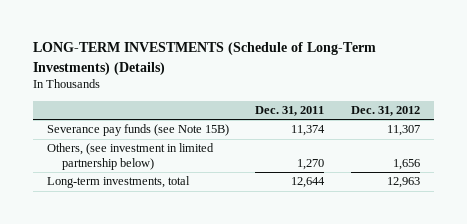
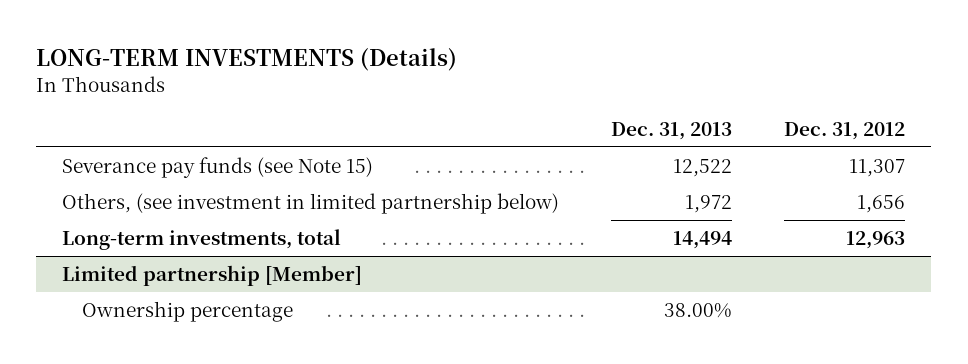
- LONG-TERM INVESTMENTS (Schedule of Long-Term Investments) (Details)
+ LONG-TERM INVESTMENTS (Details)
- | Dec. 31, 2011 | Dec. 31, 2012
+ | Dec. 31, 2013 | Dec. 31, 2012
- Severance pay funds (see Note 15B) | 11,374 | 11,307
+ Severance pay funds (see Note 15) | 12,522 | 11,307
+ Limited partnership [Member]
+ Ownership percentage | 38.00% |

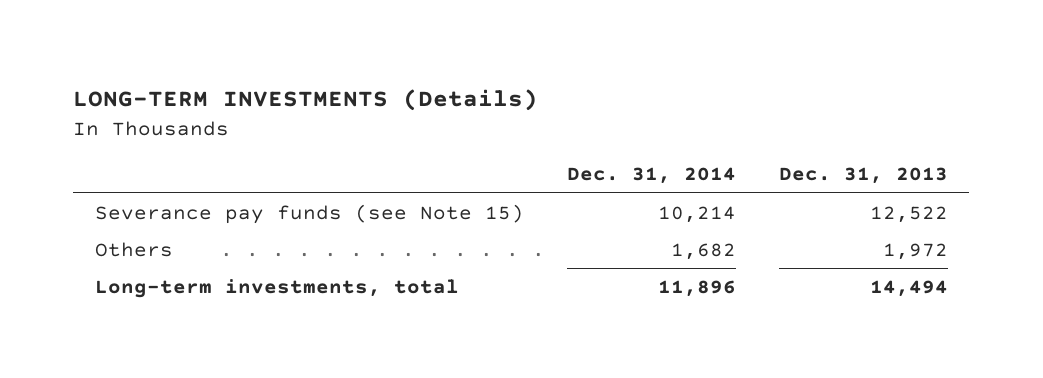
- | Dec. 31, 2013 | Dec. 31, 2012
+ | Dec. 31, 2014 | Dec. 31, 2013
- Others, (see investment in limited partnership below) | 1,972 | 1,656
+ Others | 1,682 | 1,972
- Limited partnership [Member]
- Ownership percentage | 38.00% |

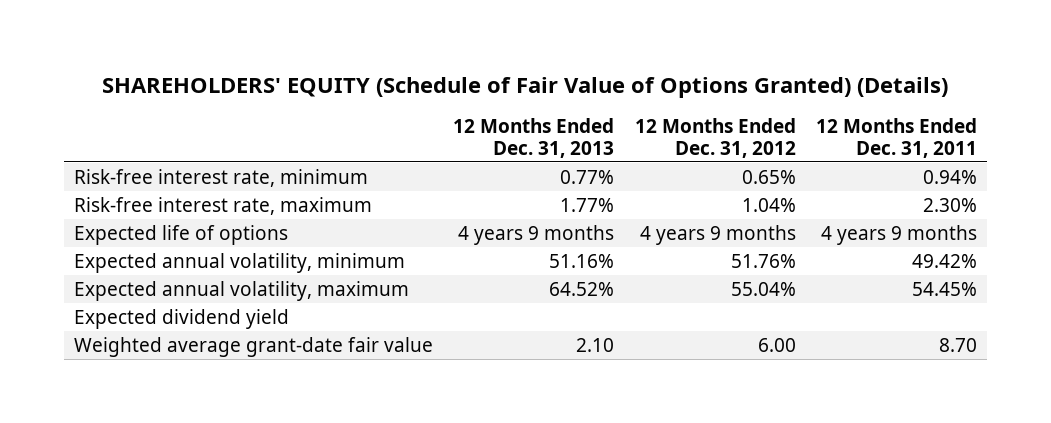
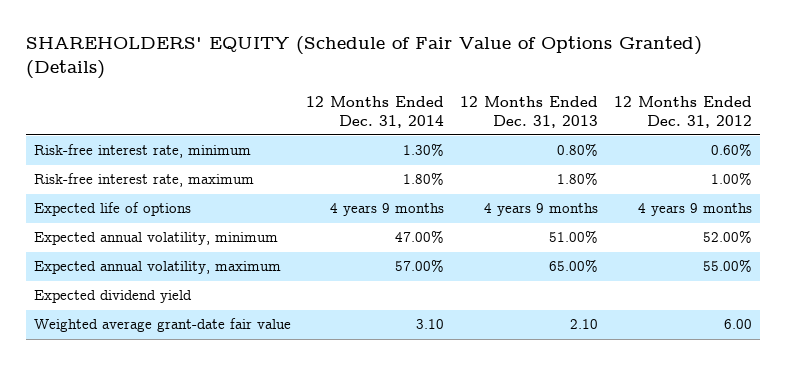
- | 12 Months Ended Dec. 31, 2013 | 12 Months Ended Dec. 31, 2012 | 12 Months Ended Dec. 31, 2011
+ | 12 Months Ended Dec. 31, 2014 | 12 Months Ended Dec. 31, 2013 | 12 Months Ended Dec. 31, 2012
- Risk-free interest rate, minimum | 0.77% | 0.65% | 0.94%
- Risk-free interest rate, maximum | 1.77% | 1.04% | 2.30%
+ Risk-free interest rate, minimum | 1.30% | 0.80% | 0.60%
+ Risk-free interest rate, maximum | 1.80% | 1.80% | 1.00%
- Expected annual volatility, minimum | 51.16% | 51.76% | 49.42%
- Expected annual volatility, maximum | 64.52% | 55.04% | 54.45%
+ Expected annual volatility, minimum | 47.00% | 51.00% | 52.00%
+ Expected annual volatility, maximum | 57.00% | 65.00% | 55.00%

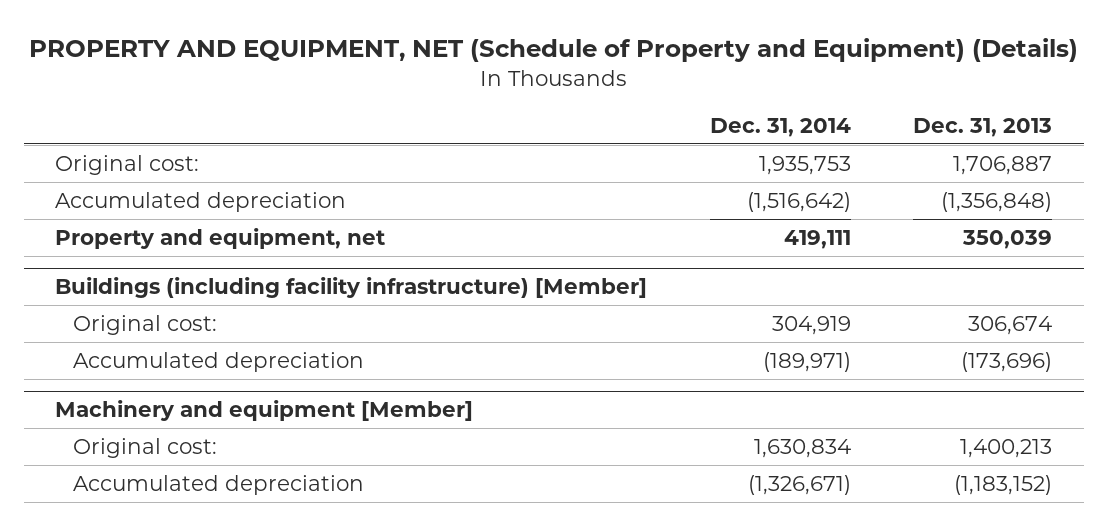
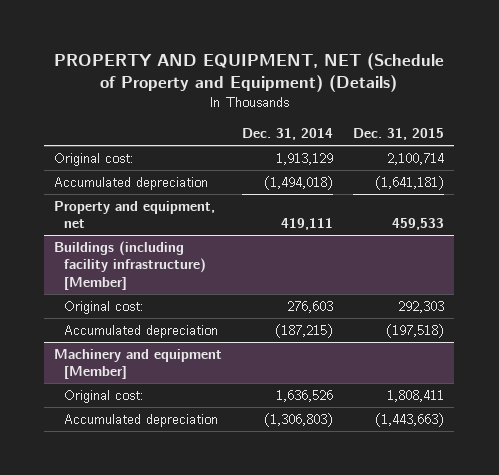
- | Dec. 31, 2014 | Dec. 31, 2013
+ | Dec. 31, 2014 | Dec. 31, 2015
- Original cost: | 1,935,753 | 1,706,887
- Accumulated depreciation | (1,516,642) | (1,356,848)
+ Original cost: | 1,913,129 | 2,100,714
+ Accumulated depreciation | (1,494,018) | (1,641,181)
@ Buildings (including facility infrastructure) [Member]
- Original cost: | 304,919 | 306,674
- Accumulated depreciation | (189,971) | (173,696)
+ Original cost: | 276,603 | 292,303
+ Accumulated depreciation | (187,215) | (197,518)
@ Machinery and equipment [Member]
- Original cost: | 1,630,834 | 1,400,213
- Accumulated depreciation | (1,326,671) | (1,183,152)
+ Original cost: | 1,636,526 | 1,808,411
+ Accumulated depreciation | (1,306,803) | (1,443,663)

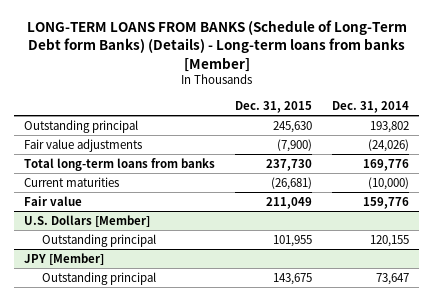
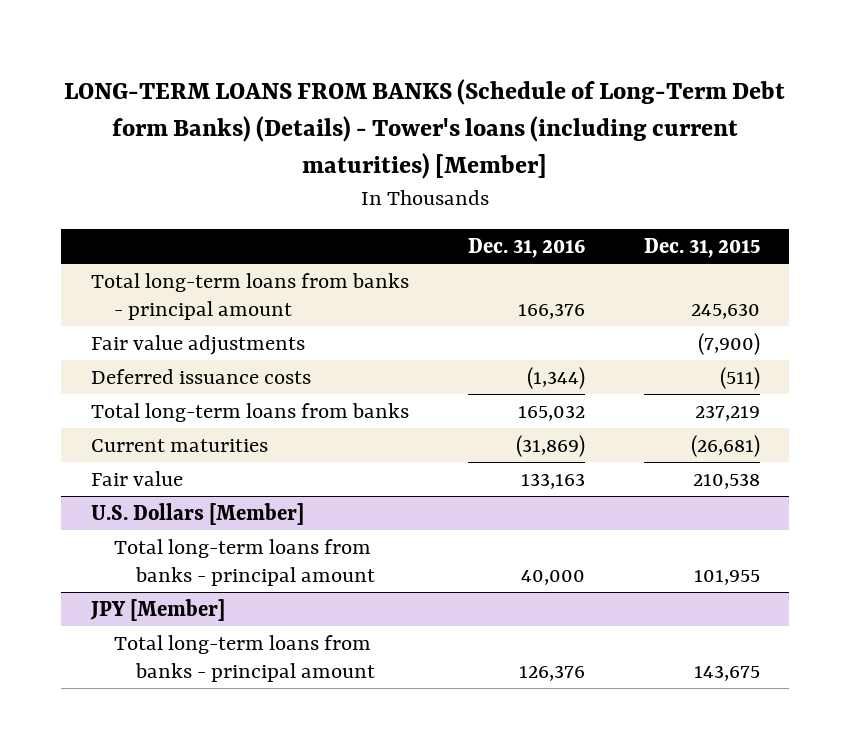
- LONG-TERM LOANS FROM BANKS (Schedule of Long-Term Debt form Banks) (Details) - Long-term loans from banks [Member]
+ LONG-TERM LOANS FROM BANKS (Schedule of Long-Term Debt form Banks) (Details) - Tower's loans (including current maturities) [Member]
- | Dec. 31, 2015 | Dec. 31, 2014
+ | Dec. 31, 2016 | Dec. 31, 2015
- Outstanding principal | 245,630 | 193,802
+ Total long-term loans from banks - principal amount | 166,376 | 245,630
- Total long-term loans from banks | 237,730 | 169,776
+ Deferred issuance costs | (1,344) | (511)
+ Total long-term loans from banks | 165,032 | 237,219
- Fair value | 211,049 | 159,776
+ Fair value | 133,163 | 210,538
@ U.S. Dollars [Member]
- Outstanding principal | 101,955 | 120,155
+ Total long-term loans from banks - principal amount | 40,000 | 101,955
@ JPY [Member]
- Outstanding principal | 143,675 | 73,647
+ Total long-term loans from banks - principal amount | 126,376 | 143,675

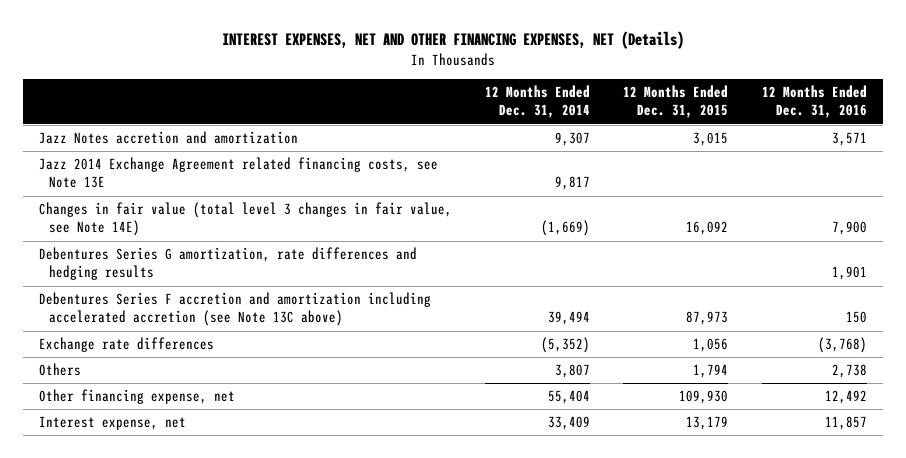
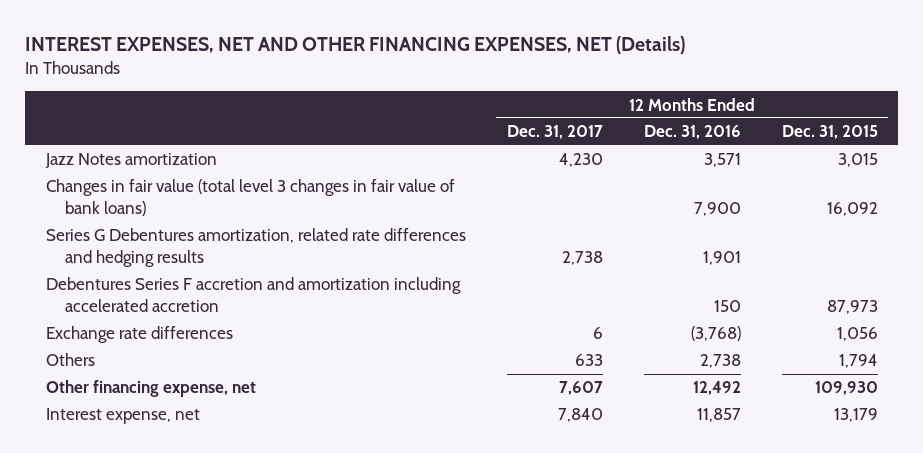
- | 12 Months Ended Dec. 31, 2014 | 12 Months Ended Dec. 31, 2015 | 12 Months Ended Dec. 31, 2016
+ | 12 Months Ended Dec. 31, 2017 | 12 Months Ended Dec. 31, 2016 | 12 Months Ended Dec. 31, 2015
- Jazz Notes accretion and amortization | 9,307 | 3,015 | 3,571
- Jazz 2014 Exchange Agreement related financing costs, see Note 13E | 9,817 | |
- Changes in fair value (total level 3 changes in fair value, see Note 14E) | (1,669) | 16,092 | 7,900
- Debentures Series G amortization, rate differences and hedging results | | | 1,901
- Debentures Series F accretion and amortization including accelerated accretion (see Note 13C above) | 39,494 | 87,973 | 150
+ Jazz Notes amortization | 4,230 | 3,571 | 3,015
+ Changes in fair value (total level 3 changes in fair value of bank loans) | | 7,900 | 16,092
+ Series G Debentures amortization, related rate differences and hedging results | 2,738 | 1,901 |
+ Debentures Series F accretion and amortization including accelerated accretion | | 150 | 87,973

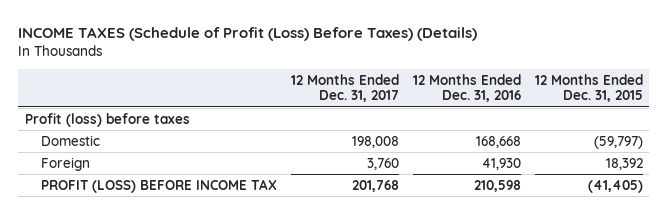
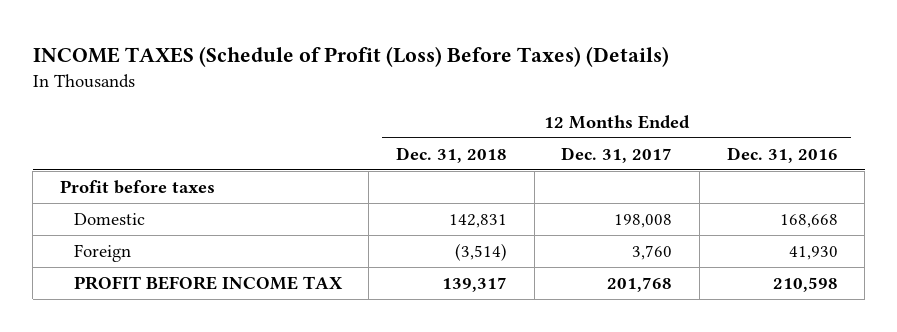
- | 12 Months Ended Dec. 31, 2017 | 12 Months Ended Dec. 31, 2016 | 12 Months Ended Dec. 31, 2015
+ | 12 Months Ended Dec. 31, 2018 | 12 Months Ended Dec. 31, 2017 | 12 Months Ended Dec. 31, 2016
- Profit (loss) before taxes
+ Profit before taxes
- PROFIT (LOSS) BEFORE INCOME TAX | 201,768 | 210,598 | (41,405)
+ PROFIT BEFORE INCOME TAX | 139,317 | 201,768 | 210,598

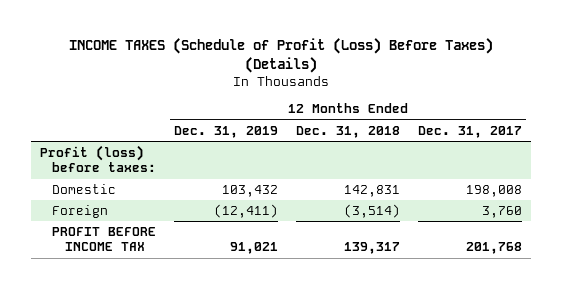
- | 12 Months Ended Dec. 31, 2018 | 12 Months Ended Dec. 31, 2017 | 12 Months Ended Dec. 31, 2016
+ | 12 Months Ended Dec. 31, 2019 | 12 Months Ended Dec. 31, 2018 | 12 Months Ended Dec. 31, 2017
- Profit before taxes
+ Profit (loss) before taxes:

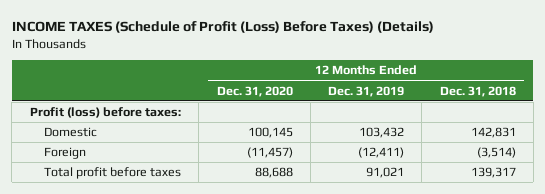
- | 12 Months Ended Dec. 31, 2019 | 12 Months Ended Dec. 31, 2018 | 12 Months Ended Dec. 31, 2017
+ | 12 Months Ended Dec. 31, 2020 | 12 Months Ended Dec. 31, 2019 | 12 Months Ended Dec. 31, 2018
- PROFIT BEFORE INCOME TAX | 91,021 | 139,317 | 201,768
+ Total profit before taxes | 88,688 | 91,021 | 139,317

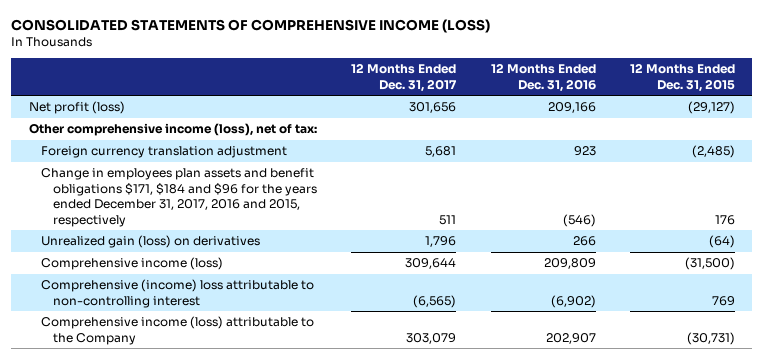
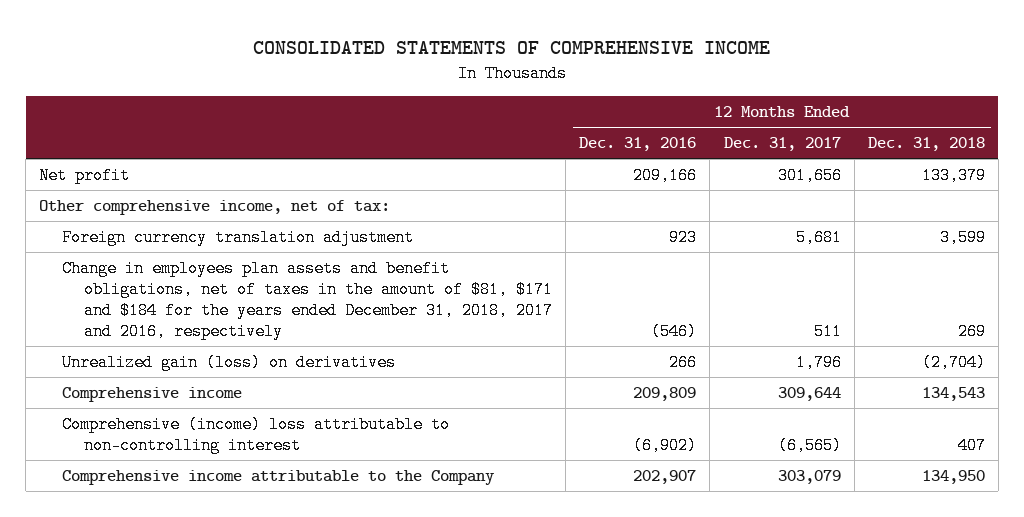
- CONSOLIDATED STATEMENTS OF COMPREHENSIVE INCOME (LOSS)
+ CONSOLIDATED STATEMENTS OF COMPREHENSIVE INCOME
- | 12 Months Ended Dec. 31, 2017 | 12 Months Ended Dec. 31, 2016 | 12 Months Ended Dec. 31, 2015
+ | 12 Months Ended Dec. 31, 2016 | 12 Months Ended Dec. 31, 2017 | 12 Months Ended Dec. 31, 2018
- Net profit (loss) | 301,656 | 209,166 | (29,127)
- Other comprehensive income (loss), net of tax:
+ Net profit | 209,166 | 301,656 | 133,379
+ Other comprehensive income, net of tax:
- Change in employees plan assets and benefit obligations $171, $184 and $96 for the years ended December 31, 2017, 2016 and 2015, respectively | 511 | (546) | 176
+ Change in employees plan assets and benefit obligations, net of taxes in the amount of $81, $171 and $184 for the years ended December 31, 2018, 2017 and 2016, respectively | (546) | 511 | 269
- Comprehensive income (loss) | 309,644 | 209,809 | (31,500)
+ Comprehensive income | 209,809 | 309,644 | 134,543
- Comprehensive income (loss) attributable to the Company | 303,079 | 202,907 | (30,731)
+ Comprehensive income attributable to the Company | 202,907 | 303,079 | 134,950

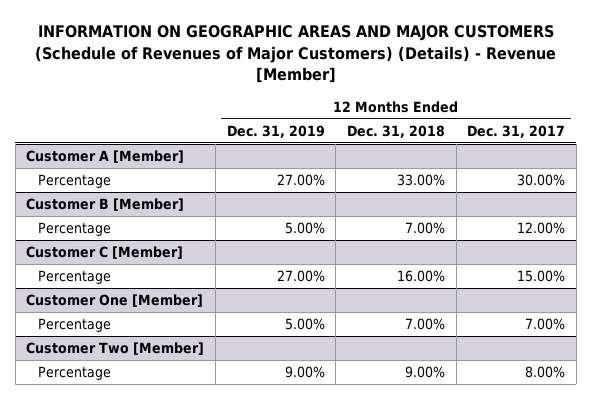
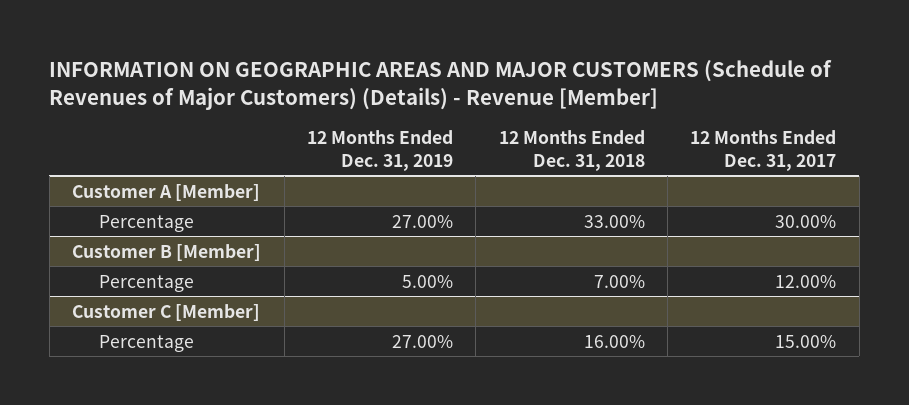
- Customer One [Member]
- Percentage | 5.00% | 7.00% | 7.00%
- Customer Two [Member]
- Percentage | 9.00% | 9.00% | 8.00%

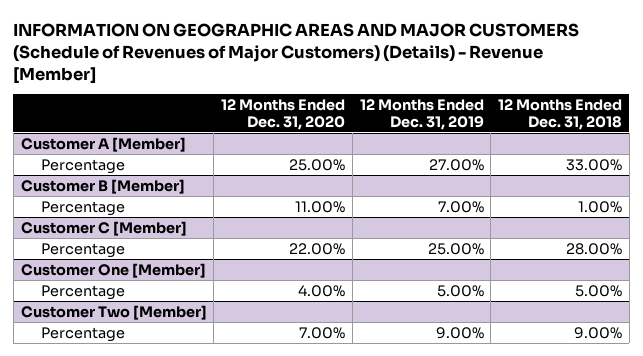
- | 12 Months Ended Dec. 31, 2019 | 12 Months Ended Dec. 31, 2018 | 12 Months Ended Dec. 31, 2017
+ | 12 Months Ended Dec. 31, 2020 | 12 Months Ended Dec. 31, 2019 | 12 Months Ended Dec. 31, 2018
@ Customer B [Member]
- Percentage | 5.00% | 7.00% | 12.00%
+ Percentage | 11.00% | 7.00% | 1.00%
@ Customer C [Member]
- Percentage | 27.00% | 16.00% | 15.00%
+ Percentage | 22.00% | 25.00% | 28.00%
+ Customer One [Member]
+ Percentage | 4.00% | 5.00% | 5.00%
+ Customer Two [Member]
+ Percentage | 7.00% | 9.00% | 9.00%

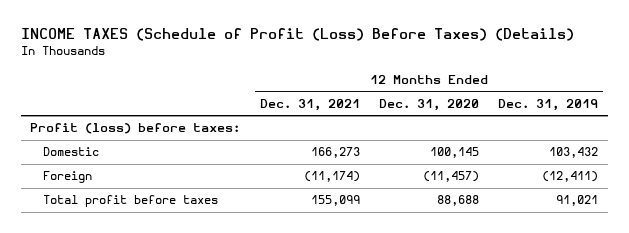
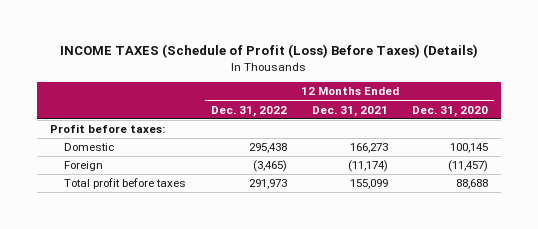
- | 12 Months Ended Dec. 31, 2021 | 12 Months Ended Dec. 31, 2020 | 12 Months Ended Dec. 31, 2019
+ | 12 Months Ended Dec. 31, 2022 | 12 Months Ended Dec. 31, 2021 | 12 Months Ended Dec. 31, 2020
- Profit (loss) before taxes:
+ Profit before taxes:

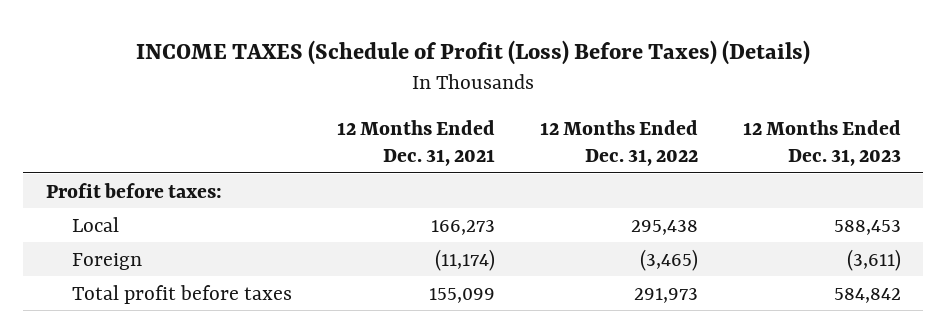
- | 12 Months Ended Dec. 31, 2022 | 12 Months Ended Dec. 31, 2021 | 12 Months Ended Dec. 31, 2020
+ | 12 Months Ended Dec. 31, 2021 | 12 Months Ended Dec. 31, 2022 | 12 Months Ended Dec. 31, 2023
- Domestic | 295,438 | 166,273 | 100,145
+ Local | 166,273 | 295,438 | 588,453

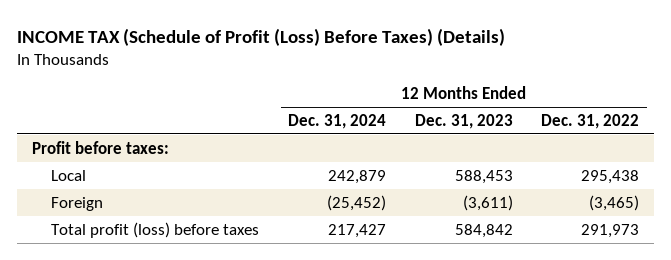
- INCOME TAXES (Schedule of Profit (Loss) Before Taxes) (Details)
+ INCOME TAX (Schedule of Profit (Loss) Before Taxes) (Details)
- | 12 Months Ended Dec. 31, 2021 | 12 Months Ended Dec. 31, 2022 | 12 Months Ended Dec. 31, 2023
+ | 12 Months Ended Dec. 31, 2024 | 12 Months Ended Dec. 31, 2023 | 12 Months Ended Dec. 31, 2022
- Total profit before taxes | 155,099 | 291,973 | 584,842
+ Total profit (loss) before taxes | 217,427 | 584,842 | 291,973

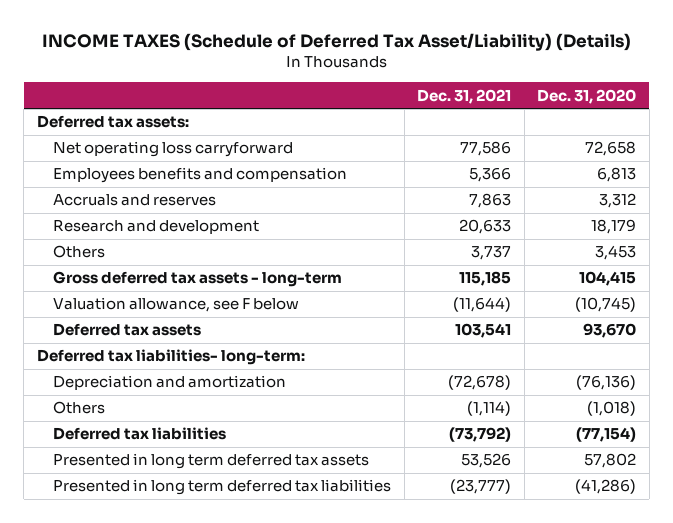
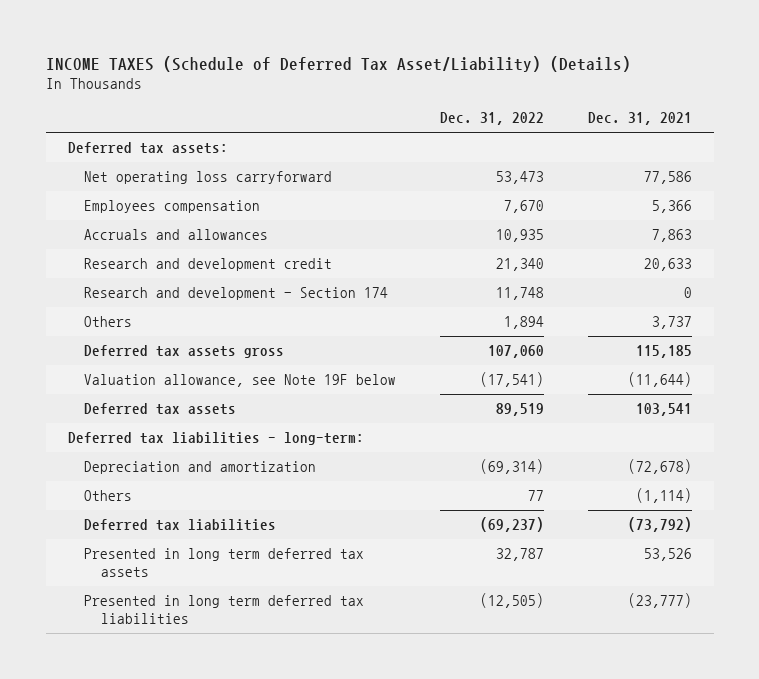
- | Dec. 31, 2021 | Dec. 31, 2020
+ | Dec. 31, 2022 | Dec. 31, 2021
- Employees benefits and compensation | 5,366 | 6,813
- Accruals and reserves | 7,863 | 3,312
- Research and development | 20,633 | 18,179
+ Employees compensation | 7,670 | 5,366
+ Accruals and allowances | 10,935 | 7,863
+ Research and development credit | 21,340 | 20,633
+ Research and development - Section 174 | 11,748 | 0
- Gross deferred tax assets - long-term | 115,185 | 104,415
- Valuation allowance, see F below | (11,644) | (10,745)
+ Deferred tax assets gross | 107,060 | 115,185
+ Valuation allowance, see Note 19F below | (17,541) | (11,644)
- Deferred tax liabilities- long-term:
+ Deferred tax liabilities - long-term:

